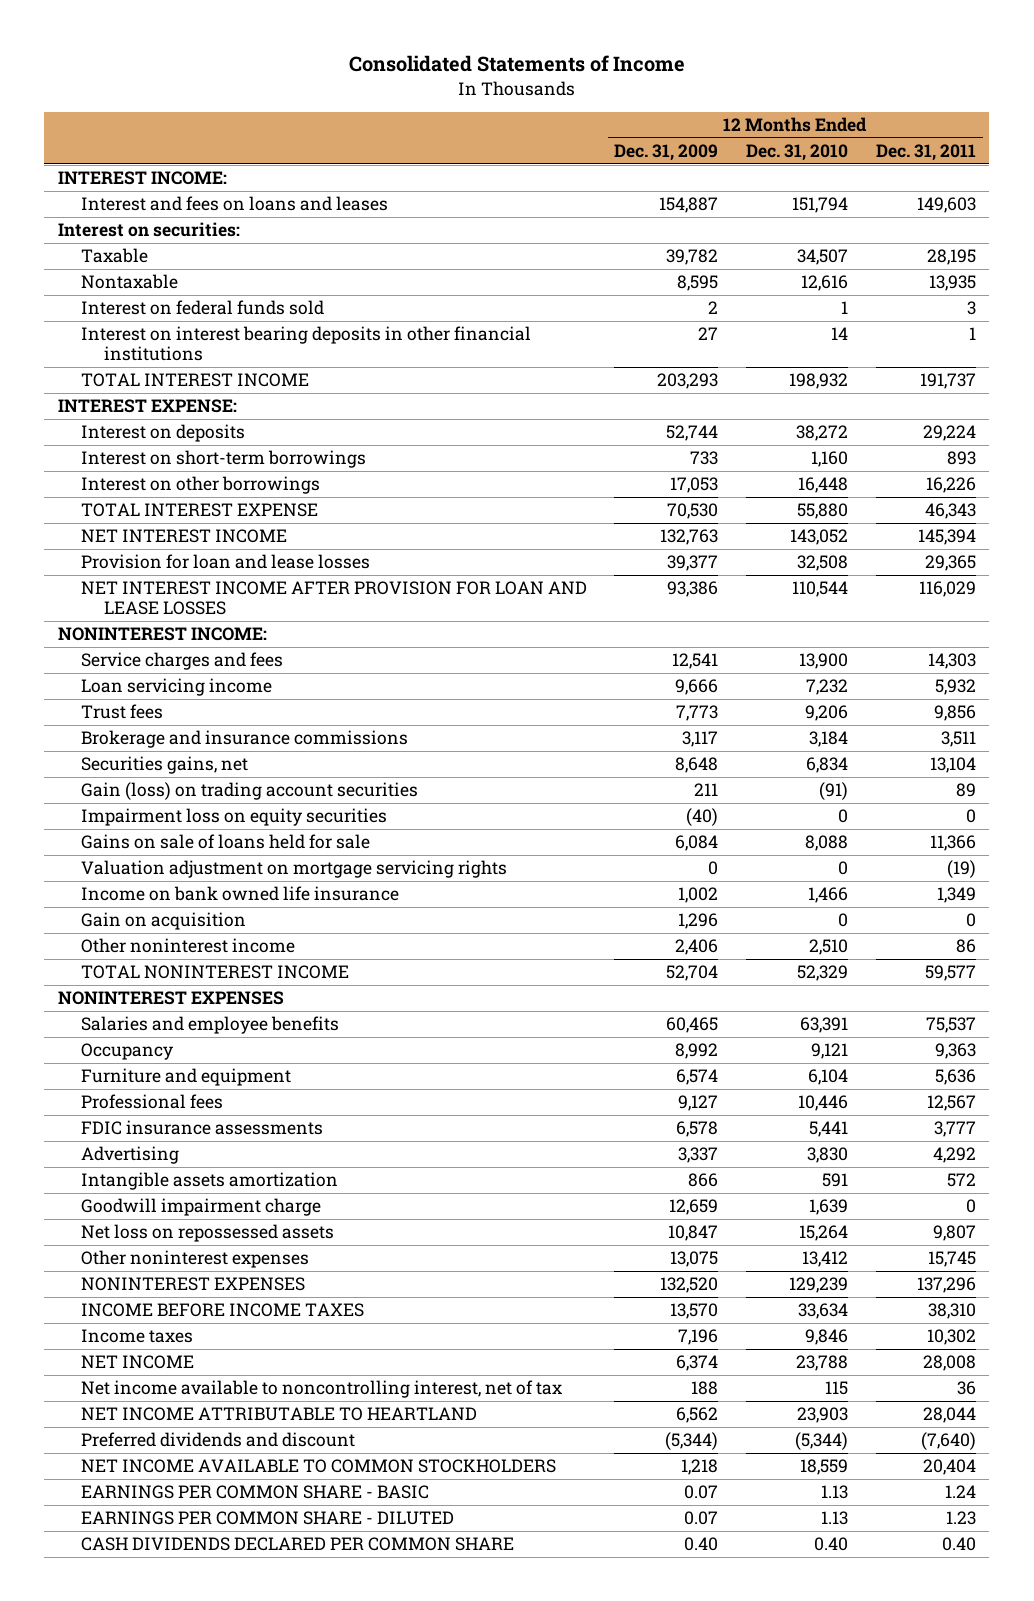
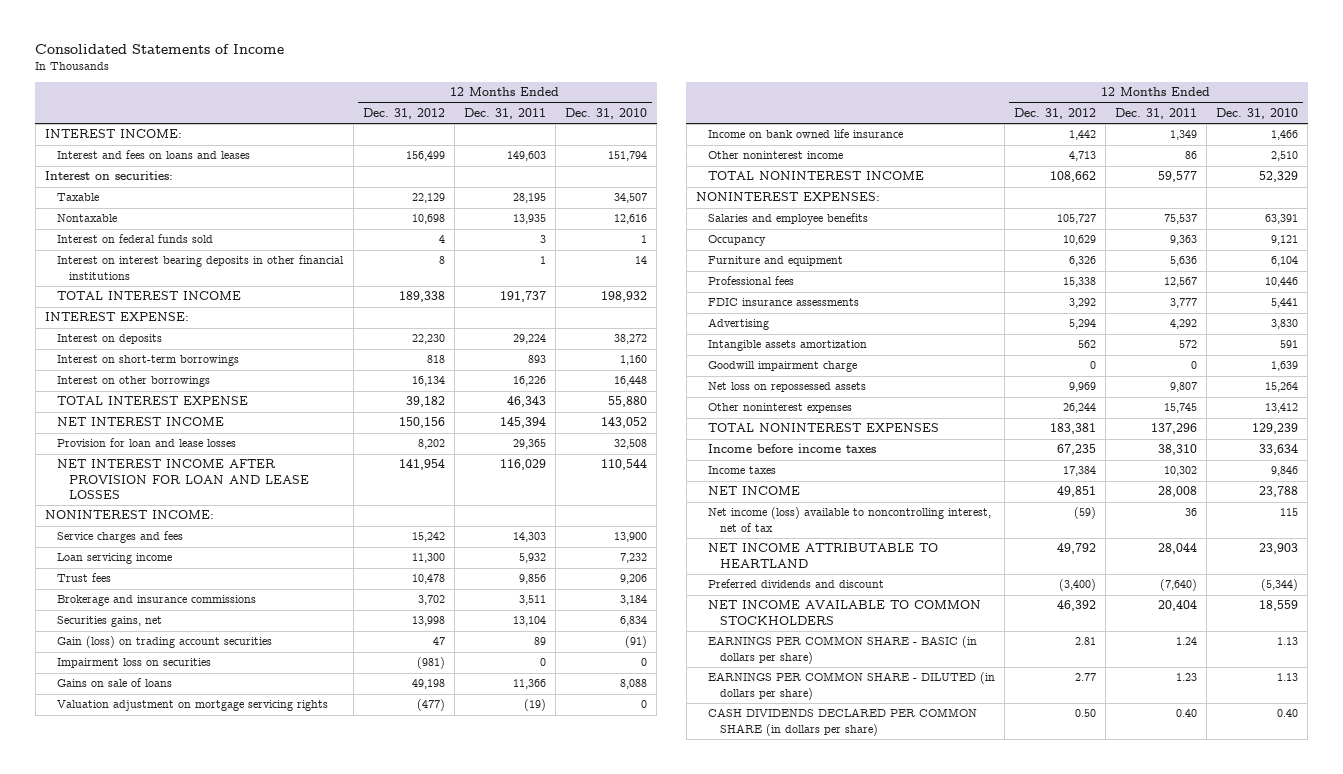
- | 12 Months Ended Dec. 31, 2009 | 12 Months Ended Dec. 31, 2010 | 12 Months Ended Dec. 31, 2011
+ | 12 Months Ended Dec. 31, 2012 | 12 Months Ended Dec. 31, 2011 | 12 Months Ended Dec. 31, 2010
- Impairment loss on equity securities | (40) | 0 | 0
- Gains on sale of loans held for sale | 6,084 | 8,088 | 11,366
+ Impairment loss on securities | (981) | 0 | 0
+ Gains on sale of loans | 49,198 | 11,366 | 8,088
- Gain on acquisition | 1,296 | 0 | 0
- NONINTEREST EXPENSES
+ NONINTEREST EXPENSES:
- NONINTEREST EXPENSES | 132,520 | 129,239 | 137,296
- INCOME BEFORE INCOME TAXES | 13,570 | 33,634 | 38,310
+ TOTAL NONINTEREST EXPENSES | 183,381 | 137,296 | 129,239
+ Income before income taxes | 67,235 | 38,310 | 33,634
- Net income available to noncontrolling interest, net of tax | 188 | 115 | 36
+ Net income (loss) available to noncontrolling interest, net of tax | (59) | 36 | 115
- EARNINGS PER COMMON SHARE - BASIC | 0.07 | 1.13 | 1.24
- EARNINGS PER COMMON SHARE - DILUTED | 0.07 | 1.13 | 1.23
- CASH DIVIDENDS DECLARED PER COMMON SHARE | 0.40 | 0.40 | 0.40
+ EARNINGS PER COMMON SHARE - BASIC (in dollars per share) | 2.81 | 1.24 | 1.13
+ EARNINGS PER COMMON SHARE - DILUTED (in dollars per share) | 2.77 | 1.23 | 1.13
+ CASH DIVIDENDS DECLARED PER COMMON SHARE (in dollars per share) | 0.50 | 0.40 | 0.40

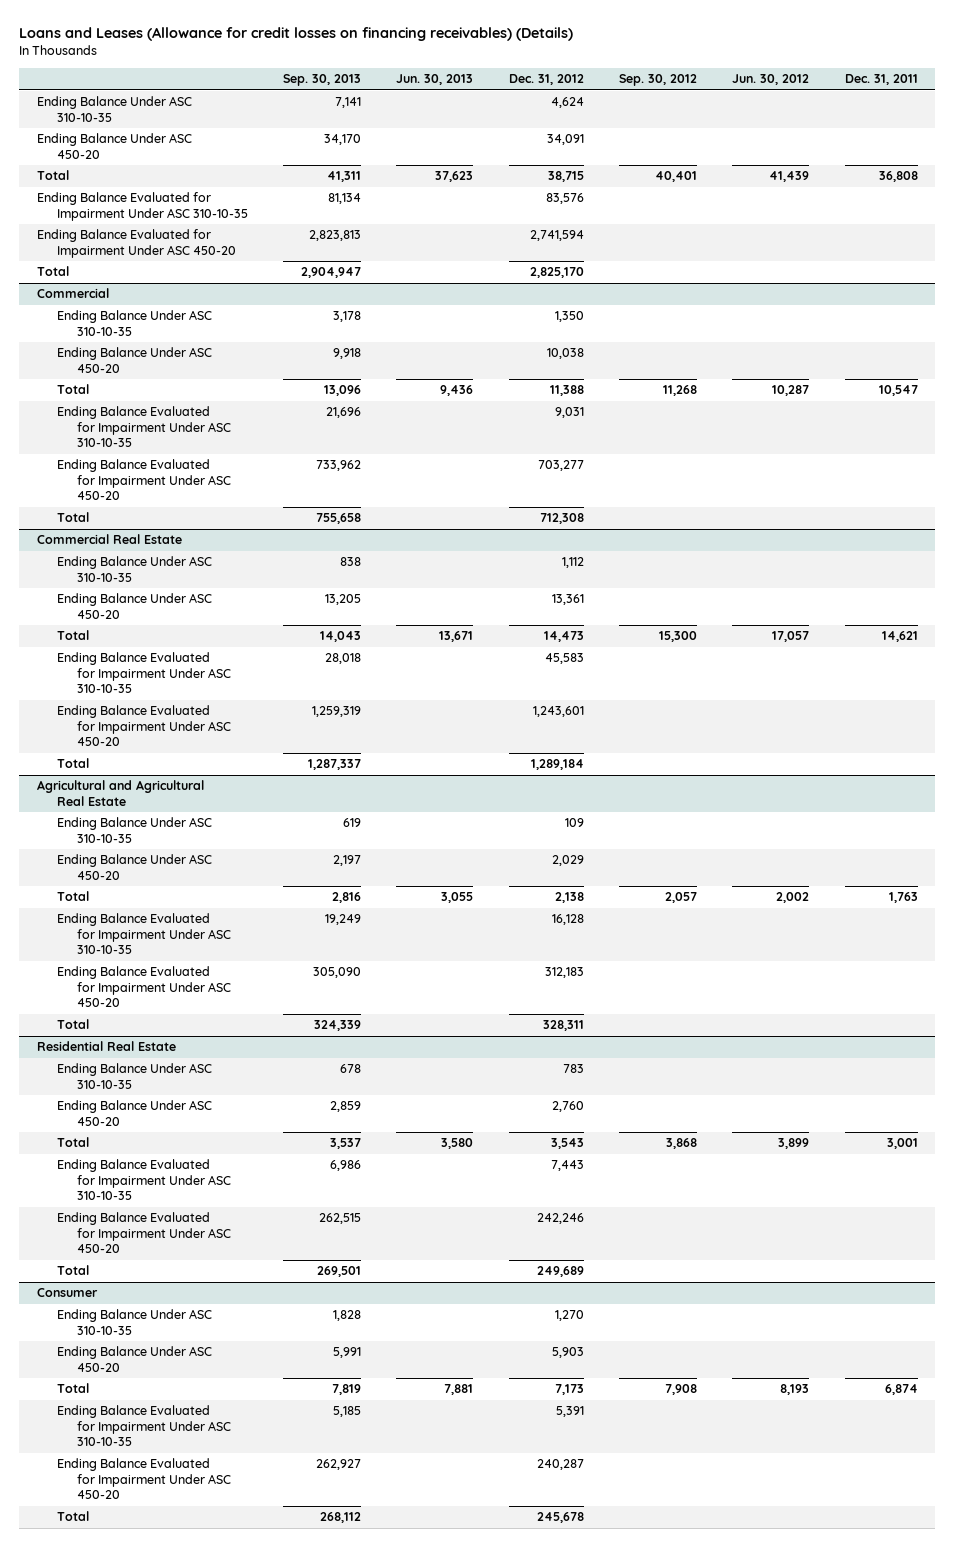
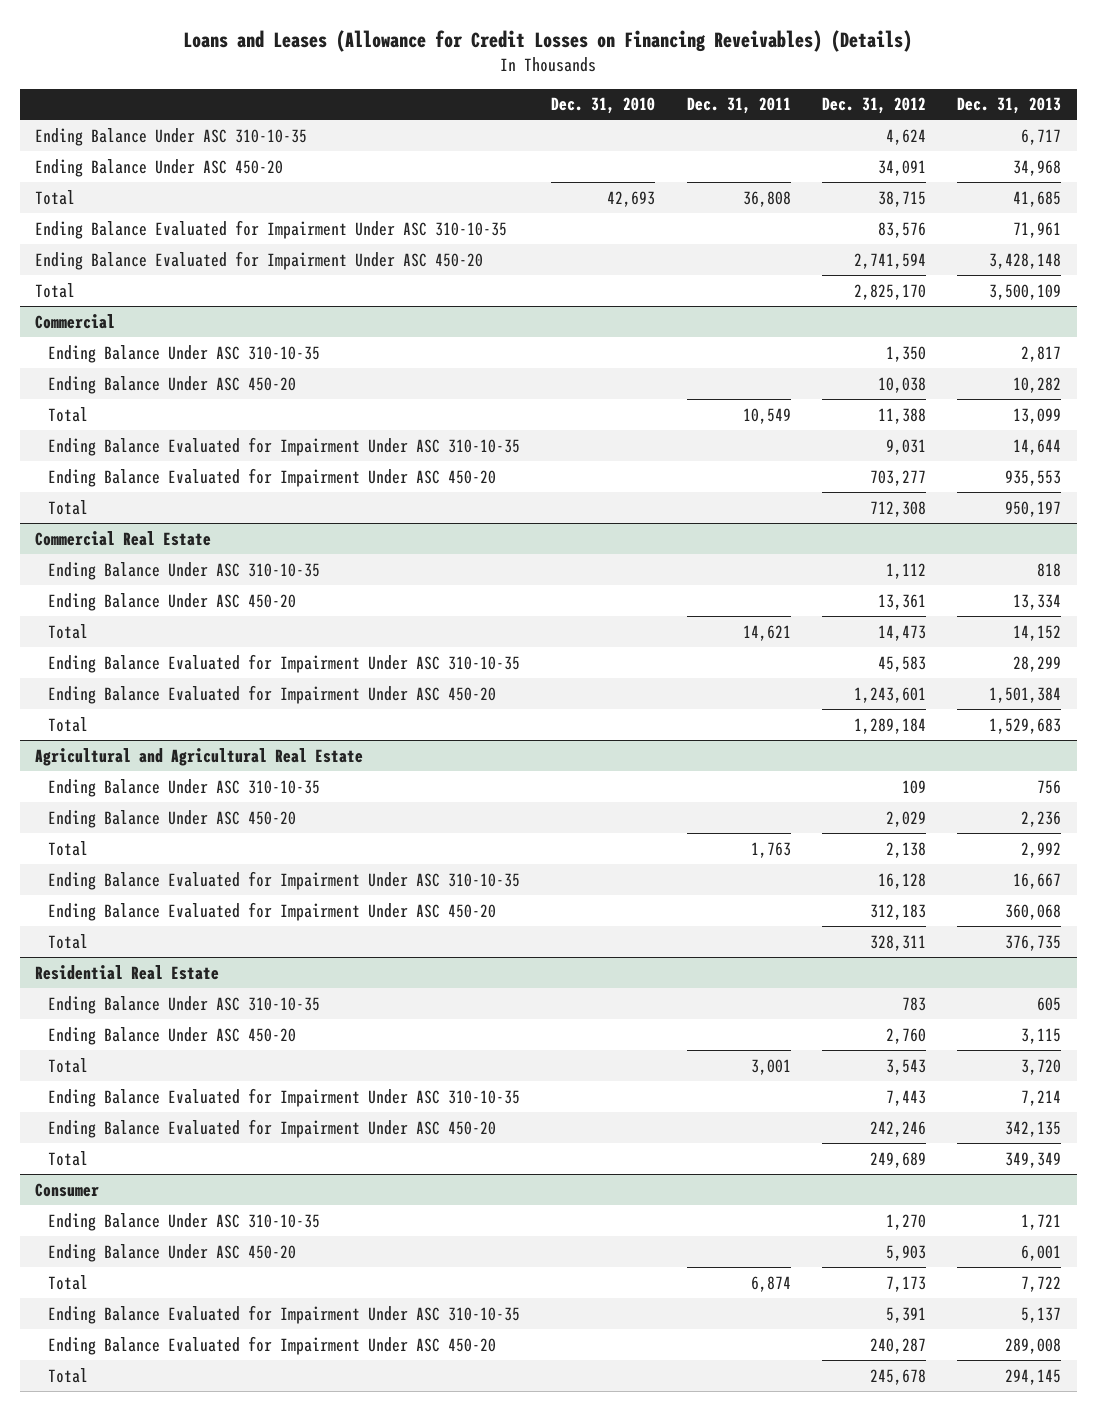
- Loans and Leases (Allowance for credit losses on financing receivables) (Details)
+ Loans and Leases (Allowance for Credit Losses on Financing Reveivables) (Details)
- | Sep. 30, 2013 | Jun. 30, 2013 | Dec. 31, 2012 | Sep. 30, 2012 | Jun. 30, 2012 | Dec. 31, 2011
+ | Dec. 31, 2010 | Dec. 31, 2011 | Dec. 31, 2012 | Dec. 31, 2013
@ Commercial
- Total | 13,096 | 9,436 | 11,388 | 11,268 | 10,287 | 10,547
+ Total | | 10,549 | 11,388 | 13,099

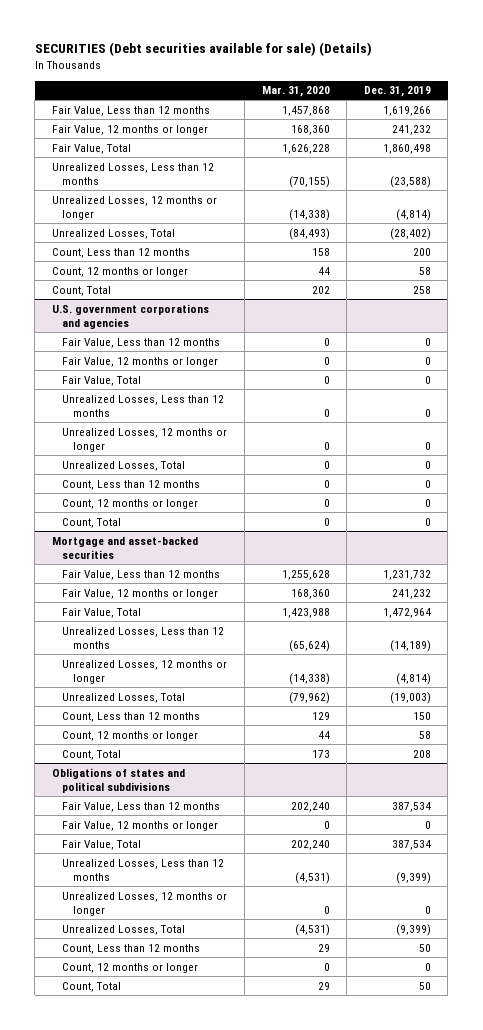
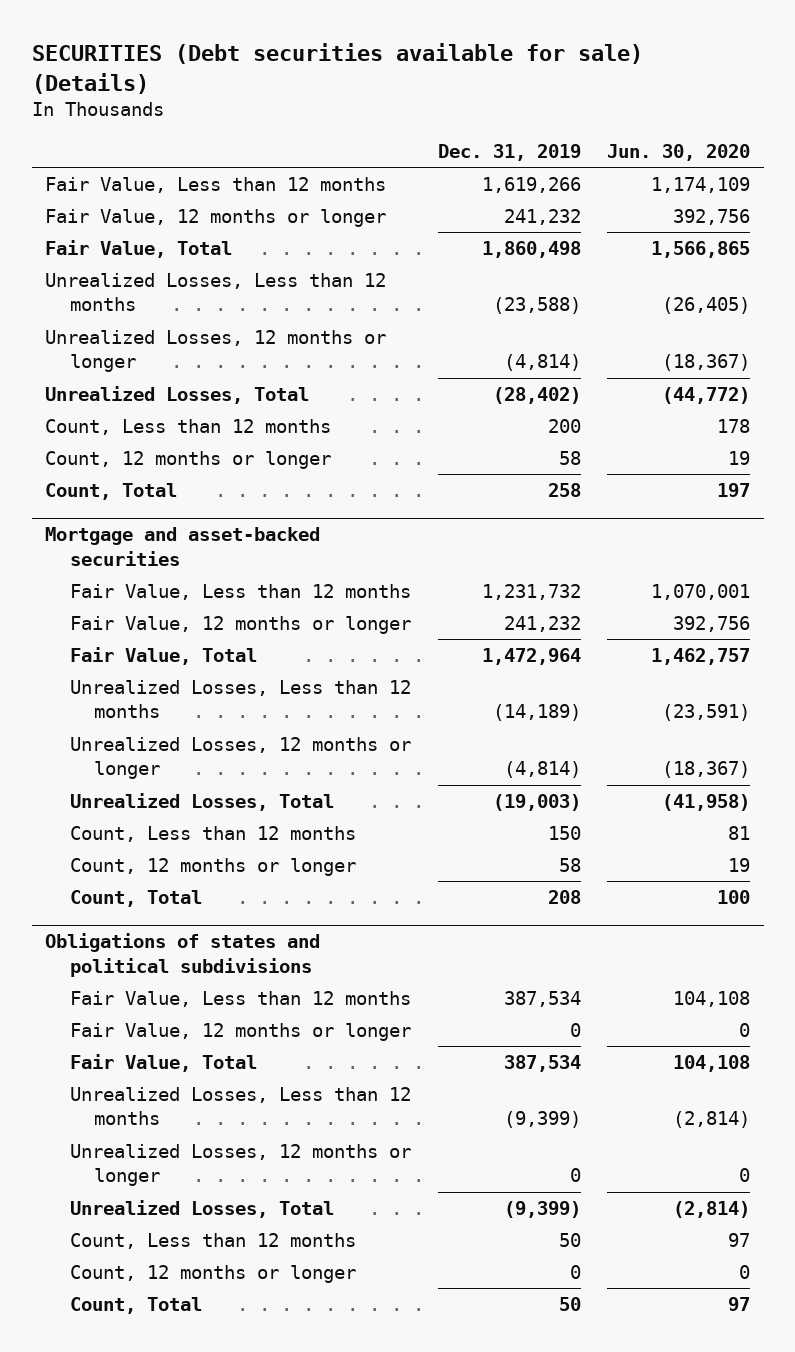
- | Mar. 31, 2020 | Dec. 31, 2019
+ | Dec. 31, 2019 | Jun. 30, 2020
- U.S. government corporations and agencies
- Fair Value, Less than 12 months | 0 | 0
- Fair Value, 12 months or longer | 0 | 0
- Fair Value, Total | 0 | 0
- Unrealized Losses, Less than 12 months | 0 | 0
- Unrealized Losses, 12 months or longer | 0 | 0
- Unrealized Losses, Total | 0 | 0
- Count, Less than 12 months | 0 | 0
- Count, 12 months or longer | 0 | 0
- Count, Total | 0 | 0

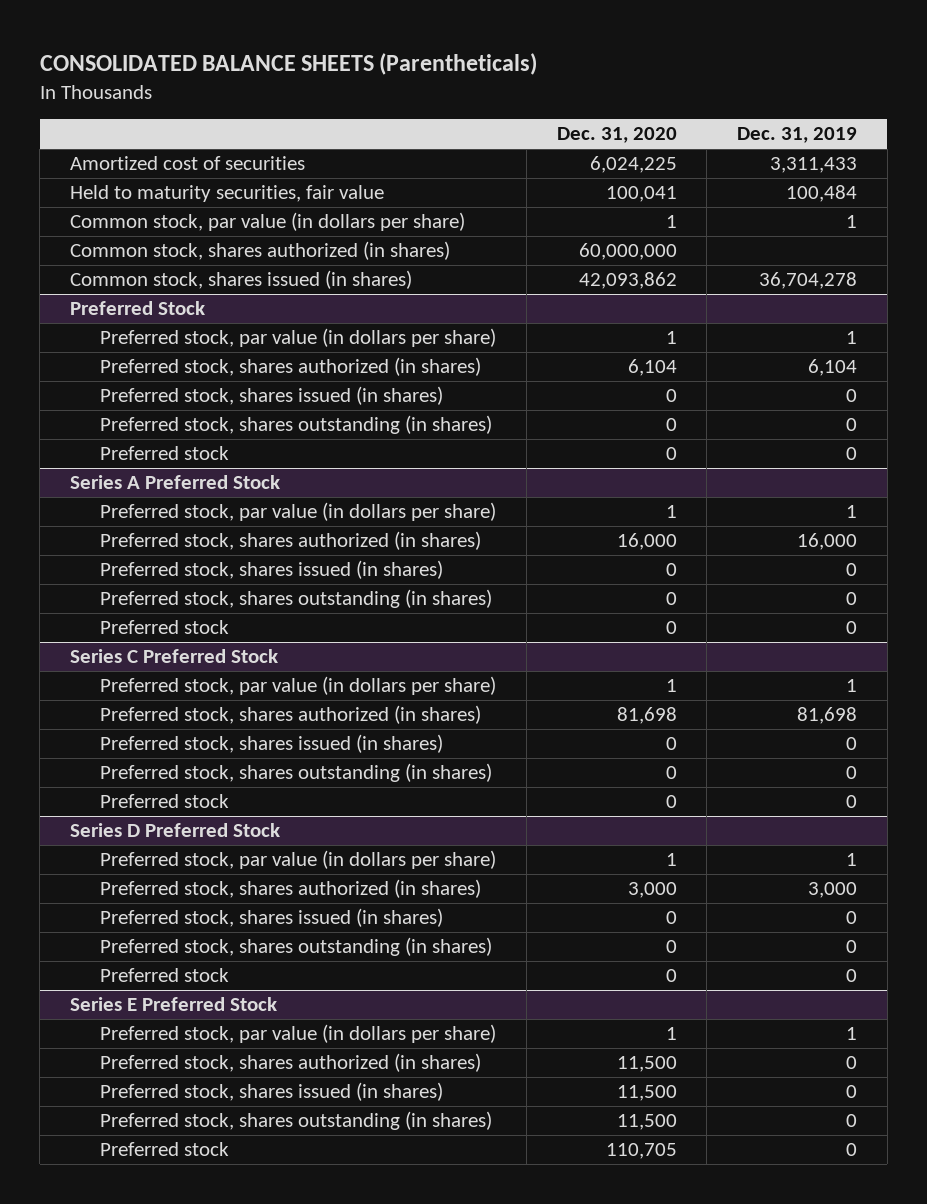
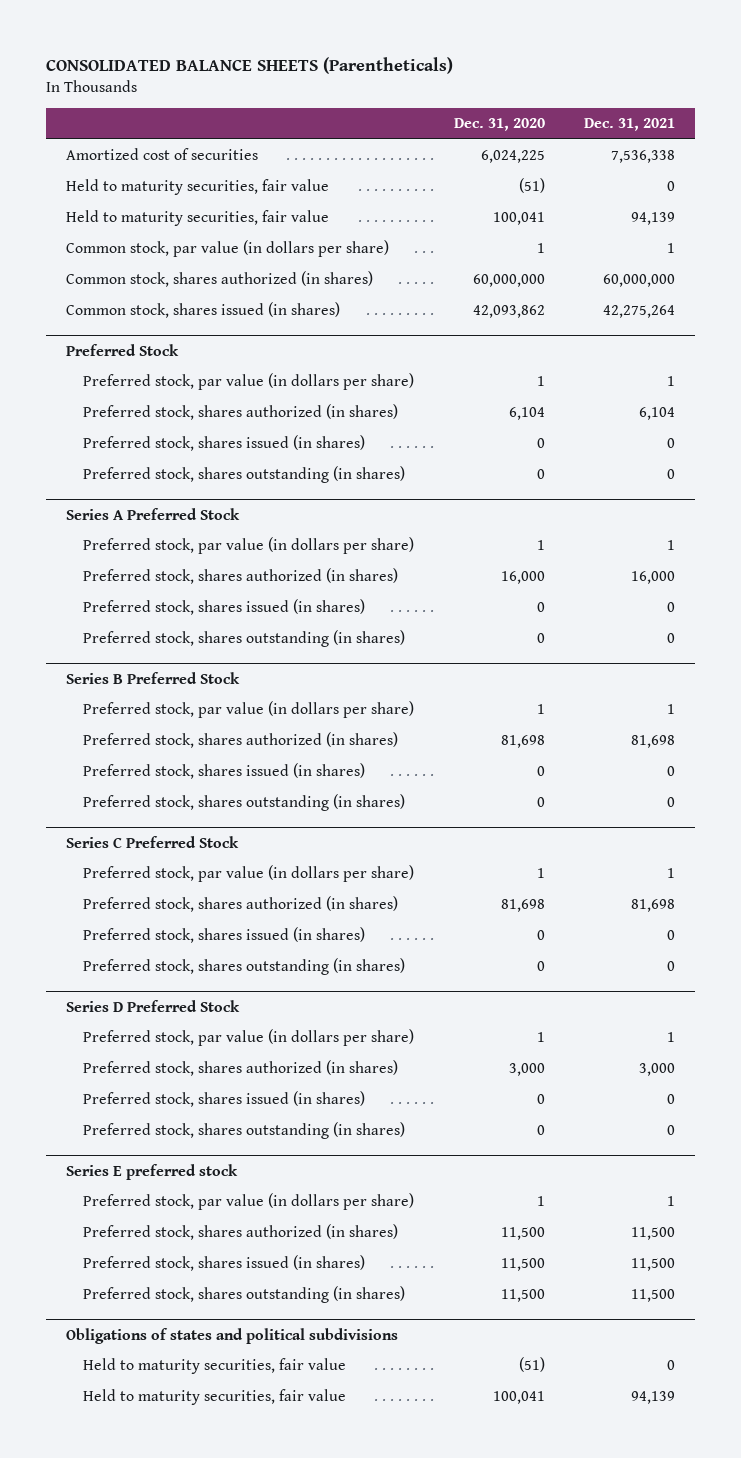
- | Dec. 31, 2020 | Dec. 31, 2019
+ | Dec. 31, 2020 | Dec. 31, 2021
+ Held to maturity securities, fair value | (51) | 0
@ Preferred Stock
- Preferred stock | 0 | 0
@ Series A Preferred Stock
- Preferred stock | 0 | 0
+ Series B Preferred Stock
+ Preferred stock, par value (in dollars per share) | 1 | 1
+ Preferred stock, shares authorized (in shares) | 81,698 | 81,698
+ Preferred stock, shares issued (in shares) | 0 | 0
+ Preferred stock, shares outstanding (in shares) | 0 | 0
@ Series C Preferred Stock
- Preferred stock | 0 | 0
@ Series D Preferred Stock
- Preferred stock | 0 | 0
- Series E Preferred Stock
+ Series E preferred stock
- Preferred stock | 110,705 | 0
+ Obligations of states and political subdivisions
+ Held to maturity securities, fair value | (51) | 0
+ Held to maturity securities, fair value | 100,041 | 94,139

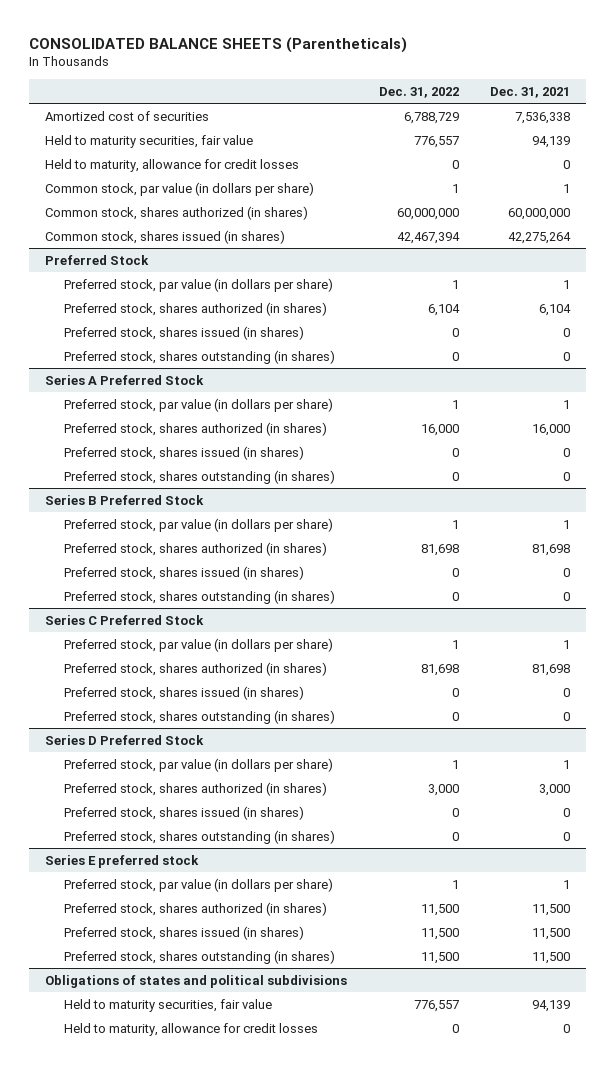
- | Dec. 31, 2020 | Dec. 31, 2021
+ | Dec. 31, 2022 | Dec. 31, 2021
- Held to maturity securities, fair value | (51) | 0
+ Held to maturity, allowance for credit losses | 0 | 0
@ Obligations of states and political subdivisions
- Held to maturity securities, fair value | (51) | 0
+ Held to maturity, allowance for credit losses | 0 | 0

